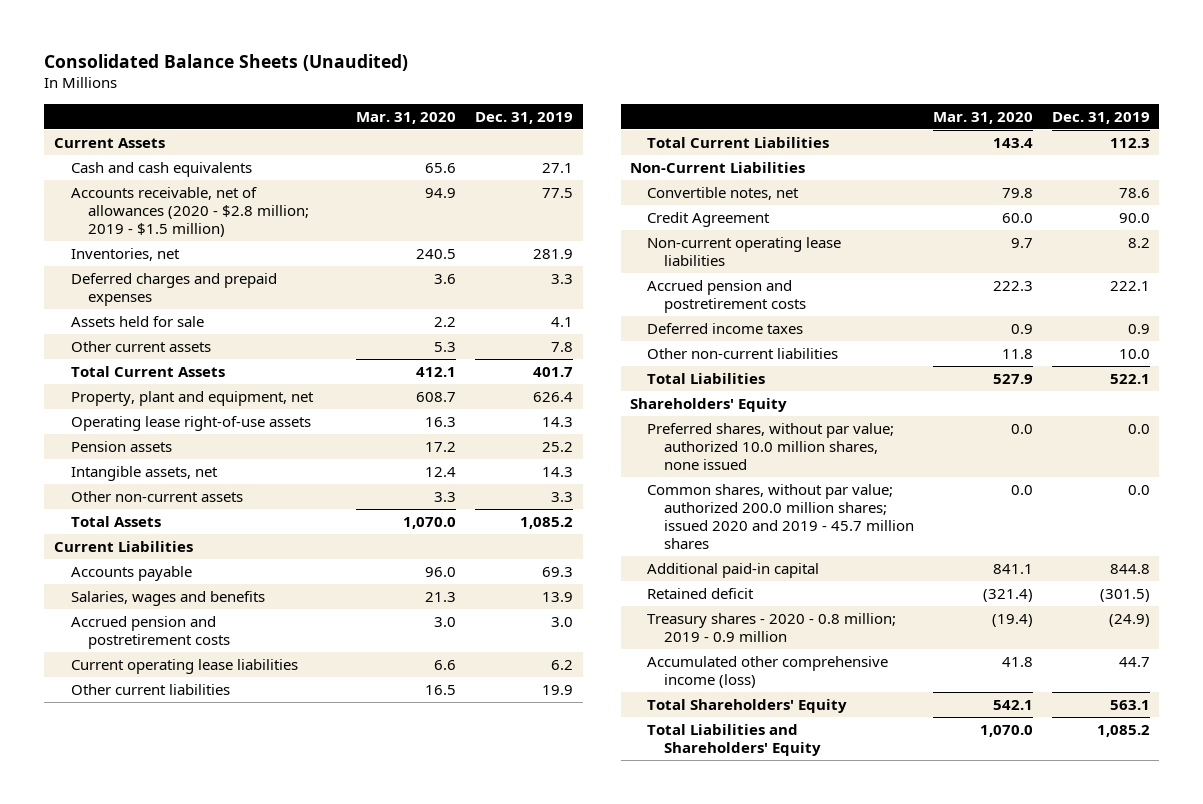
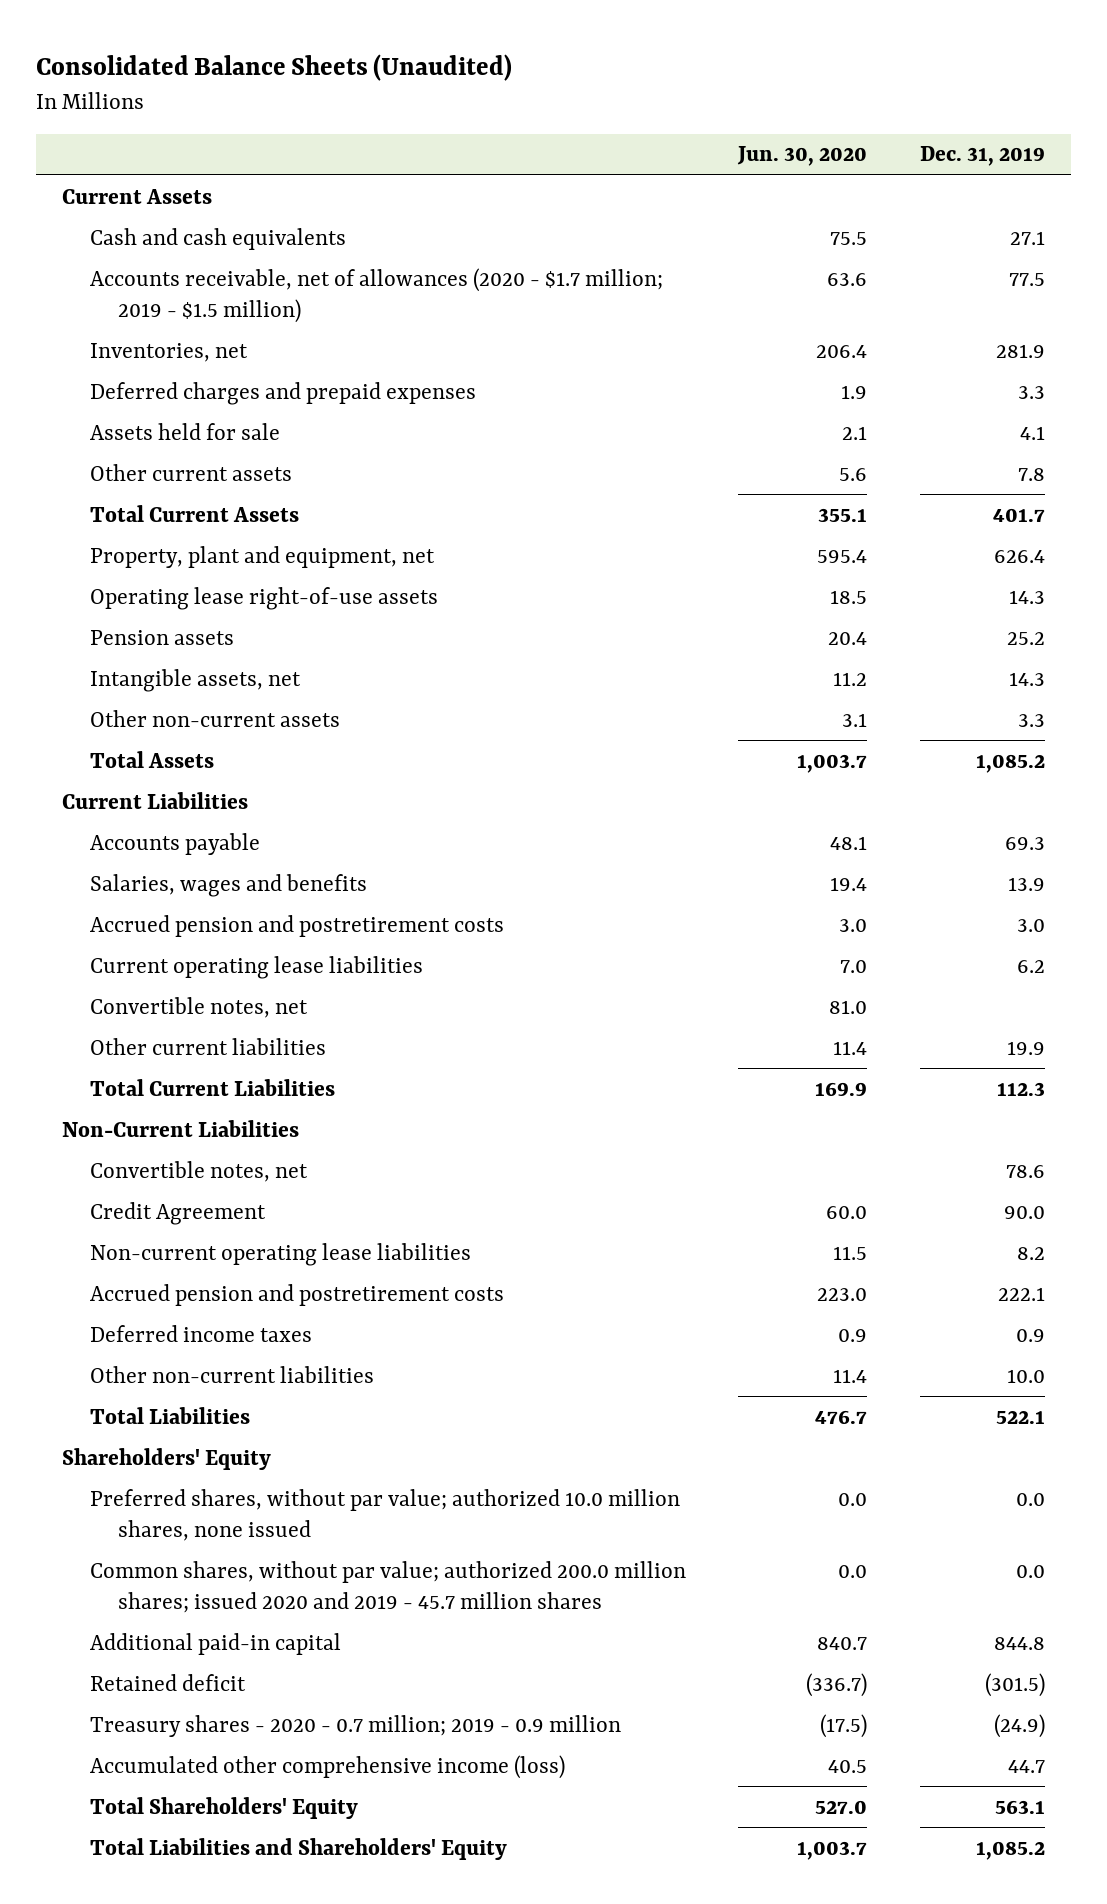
- | Mar. 31, 2020 | Dec. 31, 2019
+ | Jun. 30, 2020 | Dec. 31, 2019
- Accounts receivable, net of allowances (2020 - $2.8 million; 2019 - $1.5 million) | 94.9 | 77.5
+ Accounts receivable, net of allowances (2020 - $1.7 million; 2019 - $1.5 million) | 63.6 | 77.5
+ Convertible notes, net | 81.0 |
- Treasury shares - 2020 - 0.8 million; 2019 - 0.9 million | (19.4) | (24.9)
+ Treasury shares - 2020 - 0.7 million; 2019 - 0.9 million | (17.5) | (24.9)

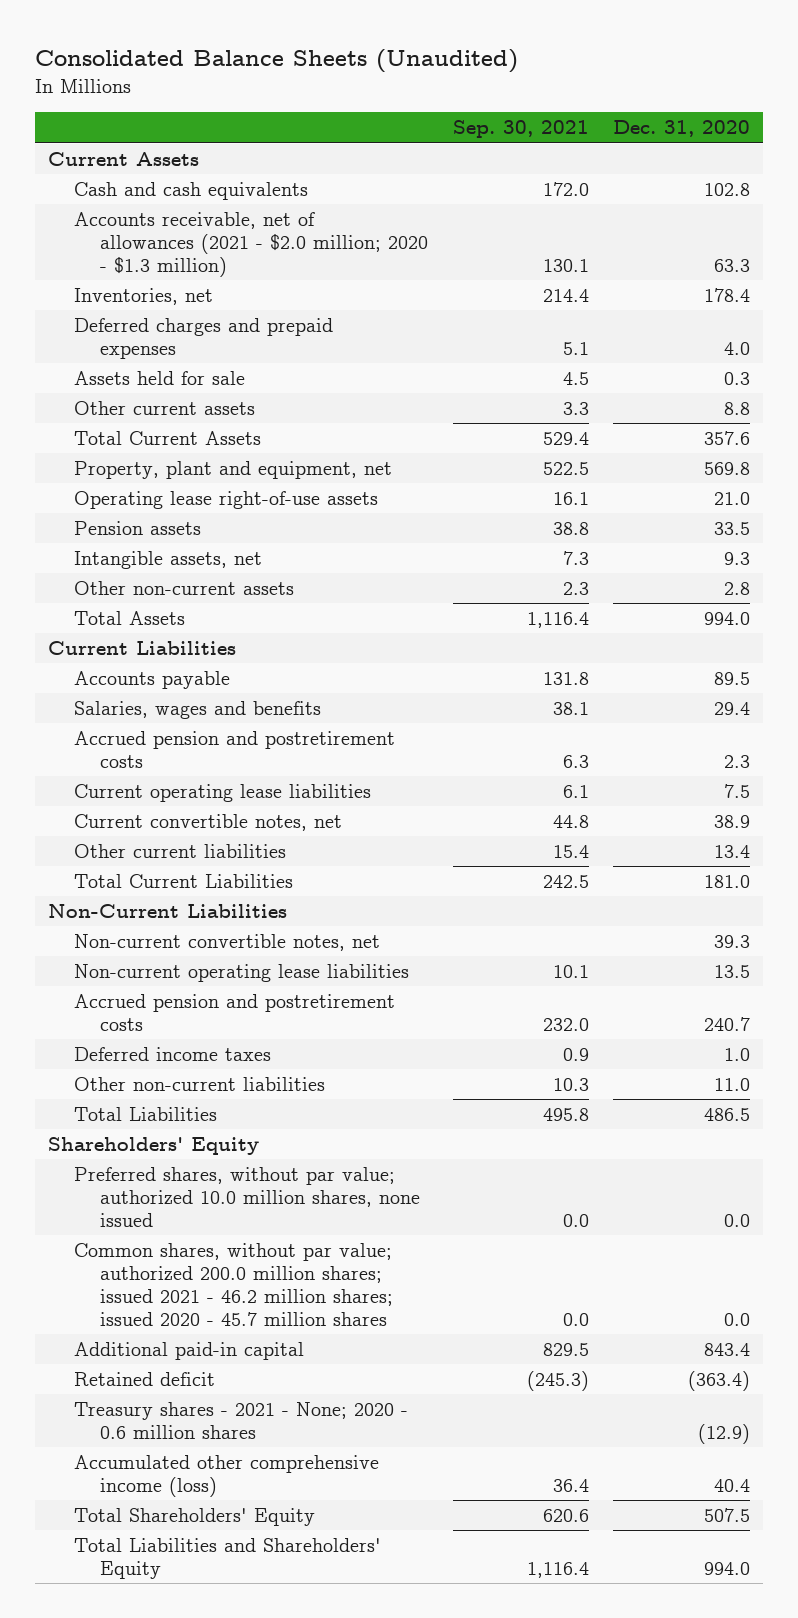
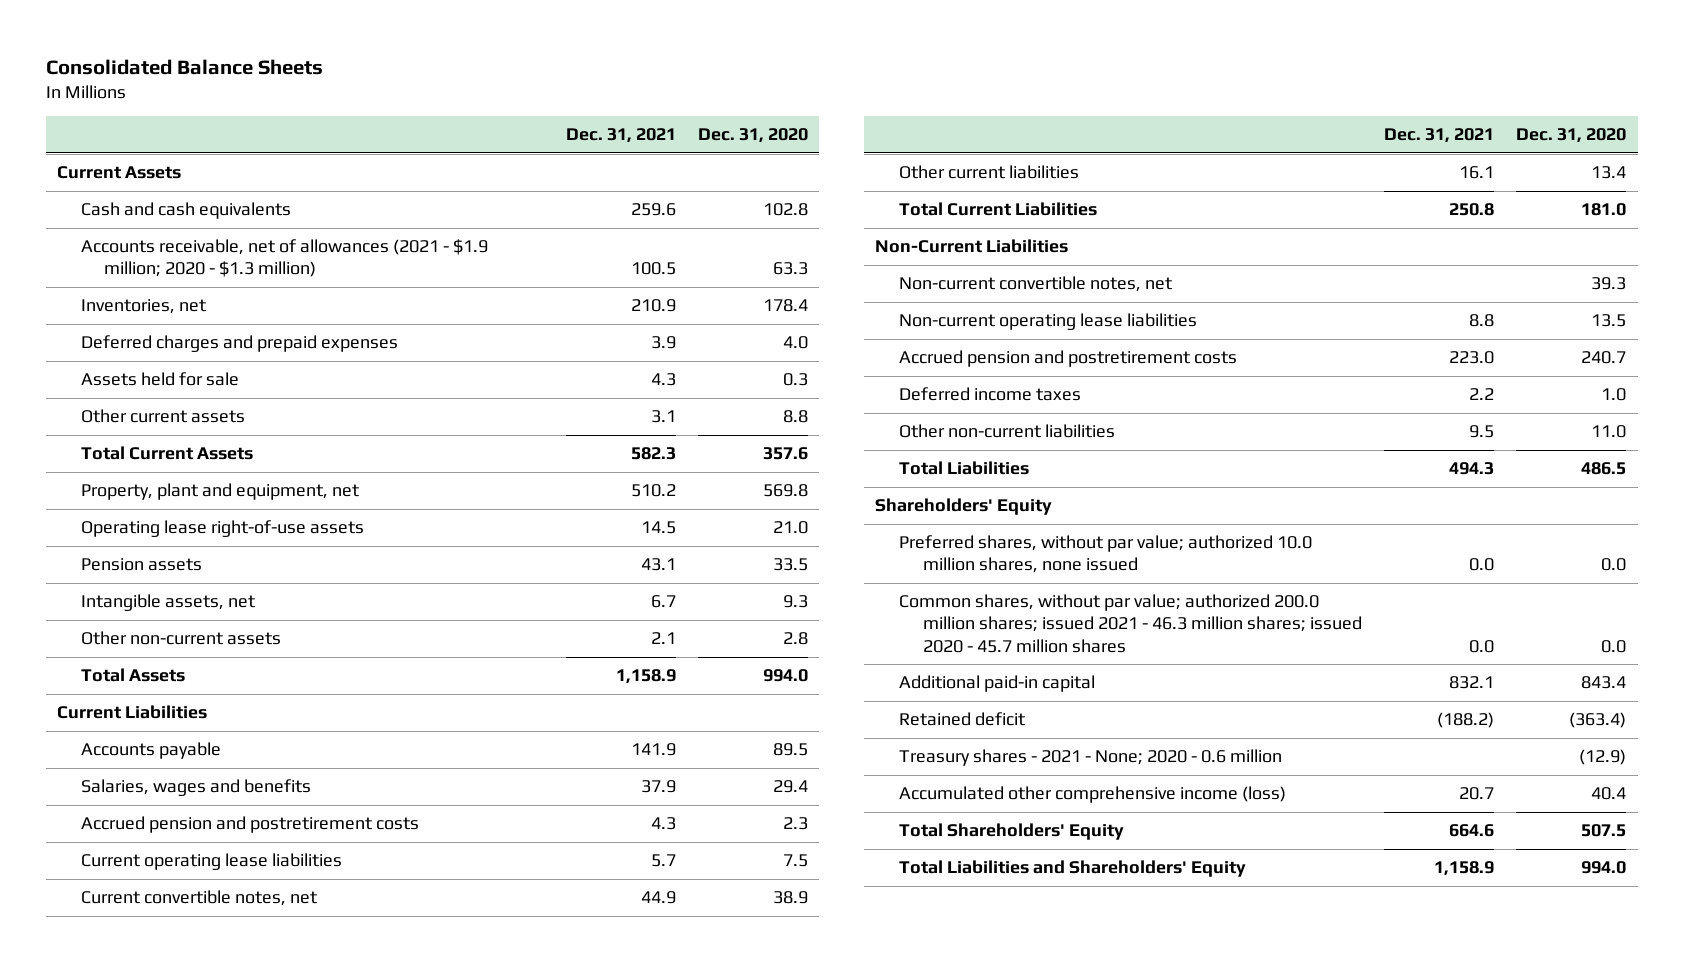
- Consolidated Balance Sheets (Unaudited)
+ Consolidated Balance Sheets
- | Sep. 30, 2021 | Dec. 31, 2020
+ | Dec. 31, 2021 | Dec. 31, 2020
- Accounts receivable, net of allowances (2021 - $2.0 million; 2020 - $1.3 million) | 130.1 | 63.3
+ Accounts receivable, net of allowances (2021 - $1.9 million; 2020 - $1.3 million) | 100.5 | 63.3
- Common shares, without par value; authorized 200.0 million shares; issued 2021 - 46.2 million shares; issued 2020 - 45.7 million shares | 0.0 | 0.0
+ Common shares, without par value; authorized 200.0 million shares; issued 2021 - 46.3 million shares; issued 2020 - 45.7 million shares | 0.0 | 0.0
- Treasury shares - 2021 - None; 2020 - 0.6 million shares | | (12.9)
+ Treasury shares - 2021 - None; 2020 - 0.6 million | | (12.9)

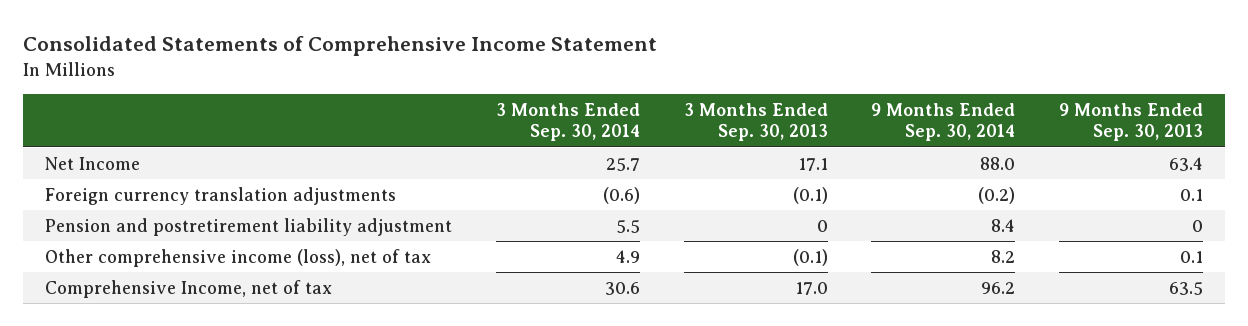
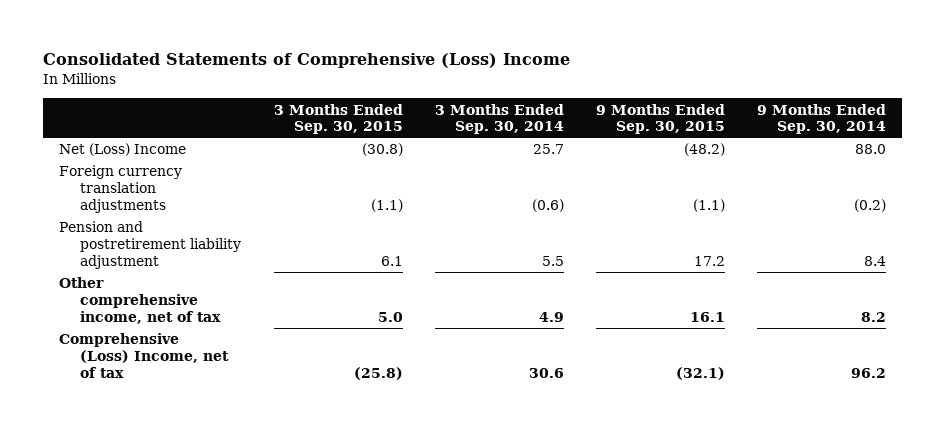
- Consolidated Statements of Comprehensive Income Statement
+ Consolidated Statements of Comprehensive (Loss) Income
- | 3 Months Ended Sep. 30, 2014 | 3 Months Ended Sep. 30, 2013 | 9 Months Ended Sep. 30, 2014 | 9 Months Ended Sep. 30, 2013
+ | 3 Months Ended Sep. 30, 2015 | 3 Months Ended Sep. 30, 2014 | 9 Months Ended Sep. 30, 2015 | 9 Months Ended Sep. 30, 2014
- Net Income | 25.7 | 17.1 | 88.0 | 63.4
+ Net (Loss) Income | (30.8) | 25.7 | (48.2) | 88.0
- Other comprehensive income (loss), net of tax | 4.9 | (0.1) | 8.2 | 0.1
- Comprehensive Income, net of tax | 30.6 | 17.0 | 96.2 | 63.5
+ Other comprehensive income, net of tax | 5.0 | 4.9 | 16.1 | 8.2
+ Comprehensive (Loss) Income, net of tax | (25.8) | 30.6 | (32.1) | 96.2

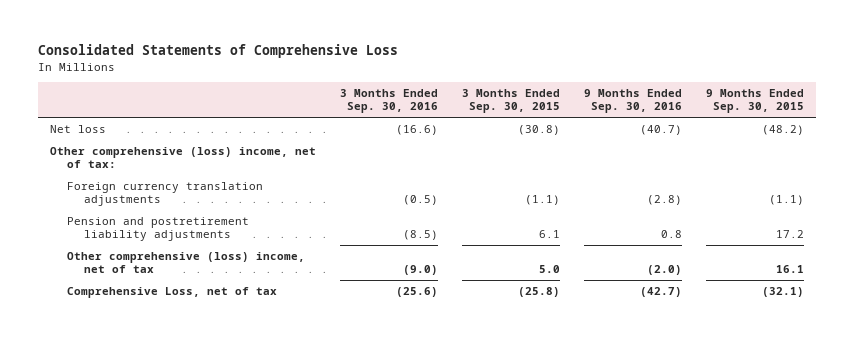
- Consolidated Statements of Comprehensive (Loss) Income
+ Consolidated Statements of Comprehensive Loss
- | 3 Months Ended Sep. 30, 2015 | 3 Months Ended Sep. 30, 2014 | 9 Months Ended Sep. 30, 2015 | 9 Months Ended Sep. 30, 2014
+ | 3 Months Ended Sep. 30, 2016 | 3 Months Ended Sep. 30, 2015 | 9 Months Ended Sep. 30, 2016 | 9 Months Ended Sep. 30, 2015
- Net (Loss) Income | (30.8) | 25.7 | (48.2) | 88.0
+ Net loss | (16.6) | (30.8) | (40.7) | (48.2)
+ Other comprehensive (loss) income, net of tax:
- Pension and postretirement liability adjustment | 6.1 | 5.5 | 17.2 | 8.4
- Other comprehensive income, net of tax | 5.0 | 4.9 | 16.1 | 8.2
- Comprehensive (Loss) Income, net of tax | (25.8) | 30.6 | (32.1) | 96.2
+ Pension and postretirement liability adjustments | (8.5) | 6.1 | 0.8 | 17.2
+ Other comprehensive (loss) income, net of tax | (9.0) | 5.0 | (2.0) | 16.1
+ Comprehensive Loss, net of tax | (25.6) | (25.8) | (42.7) | (32.1)

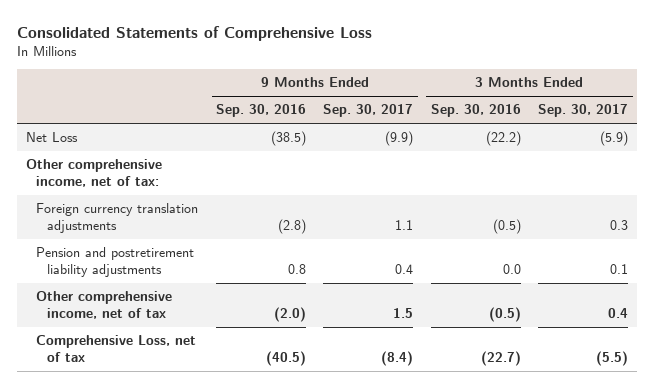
- | 3 Months Ended Sep. 30, 2016 | 3 Months Ended Sep. 30, 2015 | 9 Months Ended Sep. 30, 2016 | 9 Months Ended Sep. 30, 2015
+ | 9 Months Ended Sep. 30, 2016 | 9 Months Ended Sep. 30, 2017 | 3 Months Ended Sep. 30, 2016 | 3 Months Ended Sep. 30, 2017
- Net loss | (16.6) | (30.8) | (40.7) | (48.2)
- Other comprehensive (loss) income, net of tax:
+ Net Loss | (38.5) | (9.9) | (22.2) | (5.9)
+ Other comprehensive income, net of tax:
- Pension and postretirement liability adjustments | (8.5) | 6.1 | 0.8 | 17.2
- Other comprehensive (loss) income, net of tax | (9.0) | 5.0 | (2.0) | 16.1
- Comprehensive Loss, net of tax | (25.6) | (25.8) | (42.7) | (32.1)
+ Pension and postretirement liability adjustments | 0.8 | 0.4 | 0.0 | 0.1
+ Other comprehensive income, net of tax | (2.0) | 1.5 | (0.5) | 0.4
+ Comprehensive Loss, net of tax | (40.5) | (8.4) | (22.7) | (5.5)

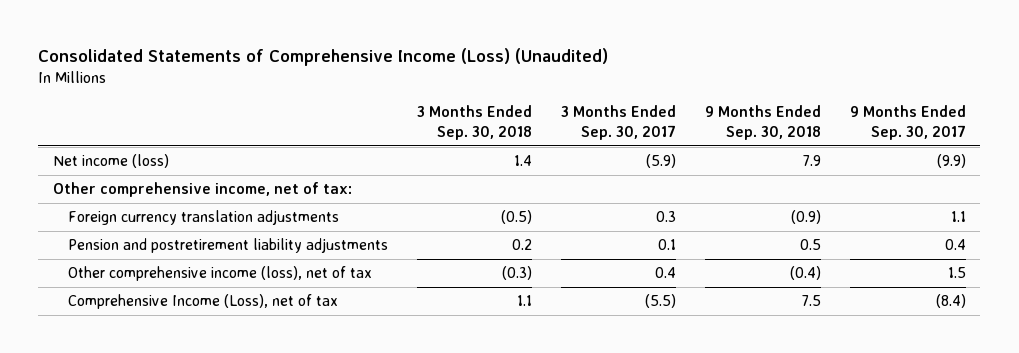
- Consolidated Statements of Comprehensive Loss
+ Consolidated Statements of Comprehensive Income (Loss) (Unaudited)
- | 9 Months Ended Sep. 30, 2016 | 9 Months Ended Sep. 30, 2017 | 3 Months Ended Sep. 30, 2016 | 3 Months Ended Sep. 30, 2017
+ | 3 Months Ended Sep. 30, 2018 | 3 Months Ended Sep. 30, 2017 | 9 Months Ended Sep. 30, 2018 | 9 Months Ended Sep. 30, 2017
- Net Loss | (38.5) | (9.9) | (22.2) | (5.9)
+ Net income (loss) | 1.4 | (5.9) | 7.9 | (9.9)
- Other comprehensive income, net of tax | (2.0) | 1.5 | (0.5) | 0.4
- Comprehensive Loss, net of tax | (40.5) | (8.4) | (22.7) | (5.5)
+ Other comprehensive income (loss), net of tax | (0.3) | 0.4 | (0.4) | 1.5
+ Comprehensive Income (Loss), net of tax | 1.1 | (5.5) | 7.5 | (8.4)

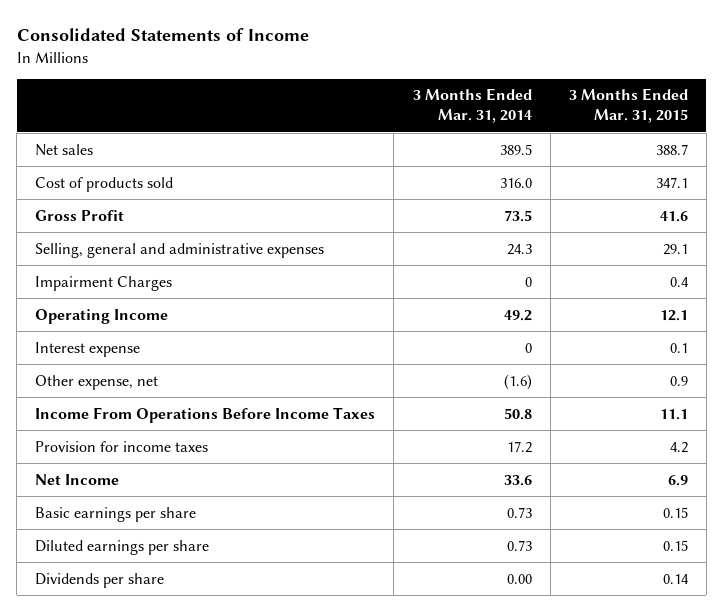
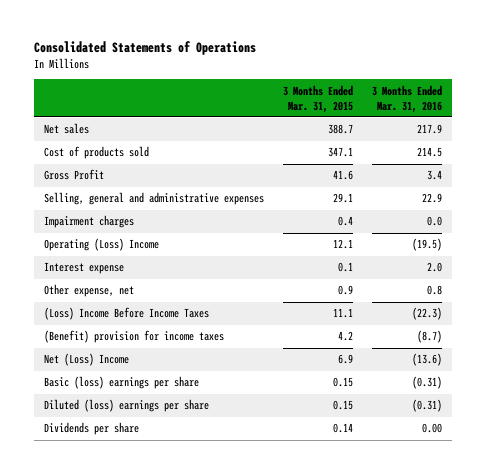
- Consolidated Statements of Income
+ Consolidated Statements of Operations
- | 3 Months Ended Mar. 31, 2014 | 3 Months Ended Mar. 31, 2015
+ | 3 Months Ended Mar. 31, 2015 | 3 Months Ended Mar. 31, 2016
- Impairment Charges | 0 | 0.4
- Operating Income | 49.2 | 12.1
+ Impairment charges | 0.4 | 0.0
+ Operating (Loss) Income | 12.1 | (19.5)
- Income From Operations Before Income Taxes | 50.8 | 11.1
- Provision for income taxes | 17.2 | 4.2
- Net Income | 33.6 | 6.9
- Basic earnings per share | 0.73 | 0.15
- Diluted earnings per share | 0.73 | 0.15
+ (Loss) Income Before Income Taxes | 11.1 | (22.3)
+ (Benefit) provision for income taxes | 4.2 | (8.7)
+ Net (Loss) Income | 6.9 | (13.6)
+ Basic (loss) earnings per share | 0.15 | (0.31)
+ Diluted (loss) earnings per share | 0.15 | (0.31)

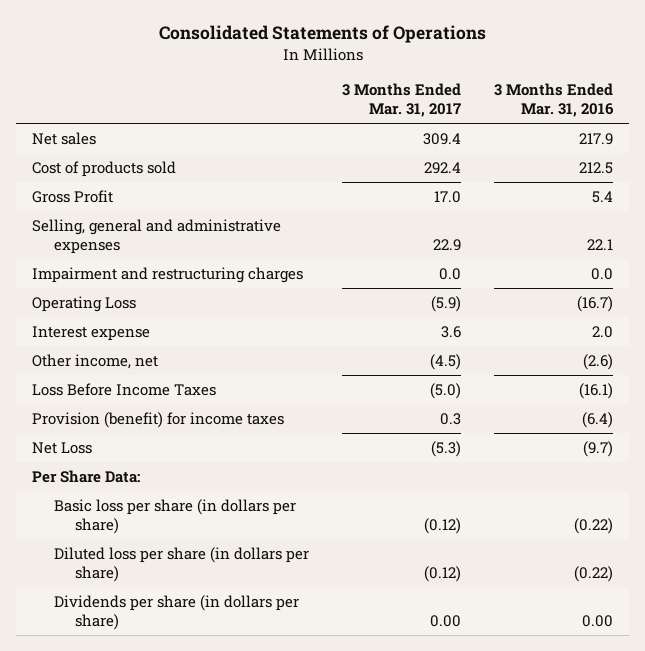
- | 3 Months Ended Mar. 31, 2015 | 3 Months Ended Mar. 31, 2016
+ | 3 Months Ended Mar. 31, 2017 | 3 Months Ended Mar. 31, 2016
- Cost of products sold | 347.1 | 214.5
- Gross Profit | 41.6 | 3.4
- Selling, general and administrative expenses | 29.1 | 22.9
- Impairment charges | 0.4 | 0.0
- Operating (Loss) Income | 12.1 | (19.5)
+ Cost of products sold | 292.4 | 212.5
+ Gross Profit | 17.0 | 5.4
+ Selling, general and administrative expenses | 22.9 | 22.1
+ Impairment and restructuring charges | 0.0 | 0.0
+ Operating Loss | (5.9) | (16.7)
- Other expense, net | 0.9 | 0.8
- (Loss) Income Before Income Taxes | 11.1 | (22.3)
- (Benefit) provision for income taxes | 4.2 | (8.7)
- Net (Loss) Income | 6.9 | (13.6)
- Basic (loss) earnings per share | 0.15 | (0.31)
- Diluted (loss) earnings per share | 0.15 | (0.31)
- Dividends per share | 0.14 | 0.00
+ Other income, net | (4.5) | (2.6)
+ Loss Before Income Taxes | (5.0) | (16.1)
+ Provision (benefit) for income taxes | 0.3 | (6.4)
+ Net Loss | (5.3) | (9.7)
+ Per Share Data:
+ Basic loss per share (in dollars per share) | (0.12) | (0.22)
+ Diluted loss per share (in dollars per share) | (0.12) | (0.22)
+ Dividends per share (in dollars per share) | 0.00 | 0.00

